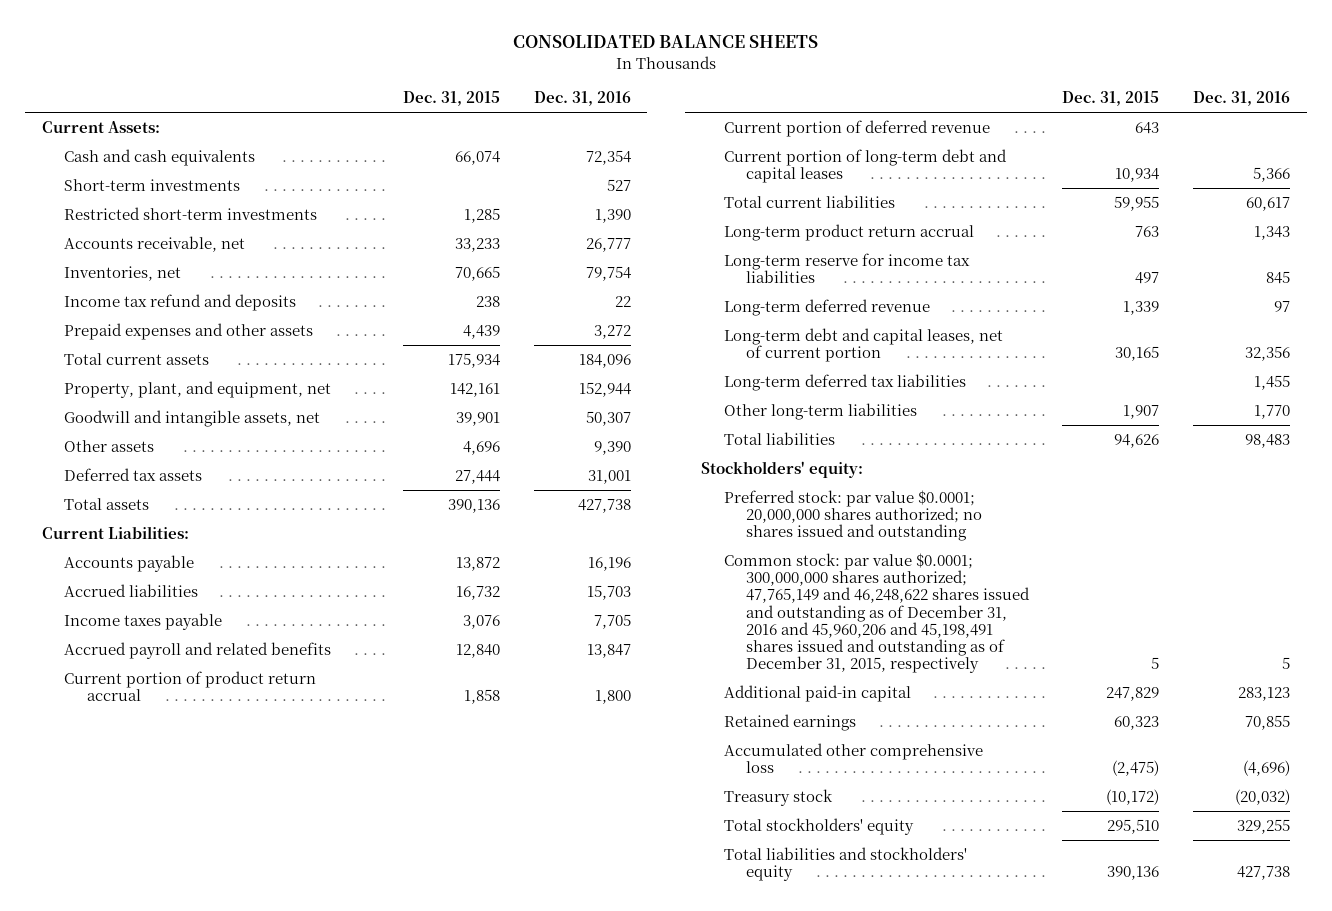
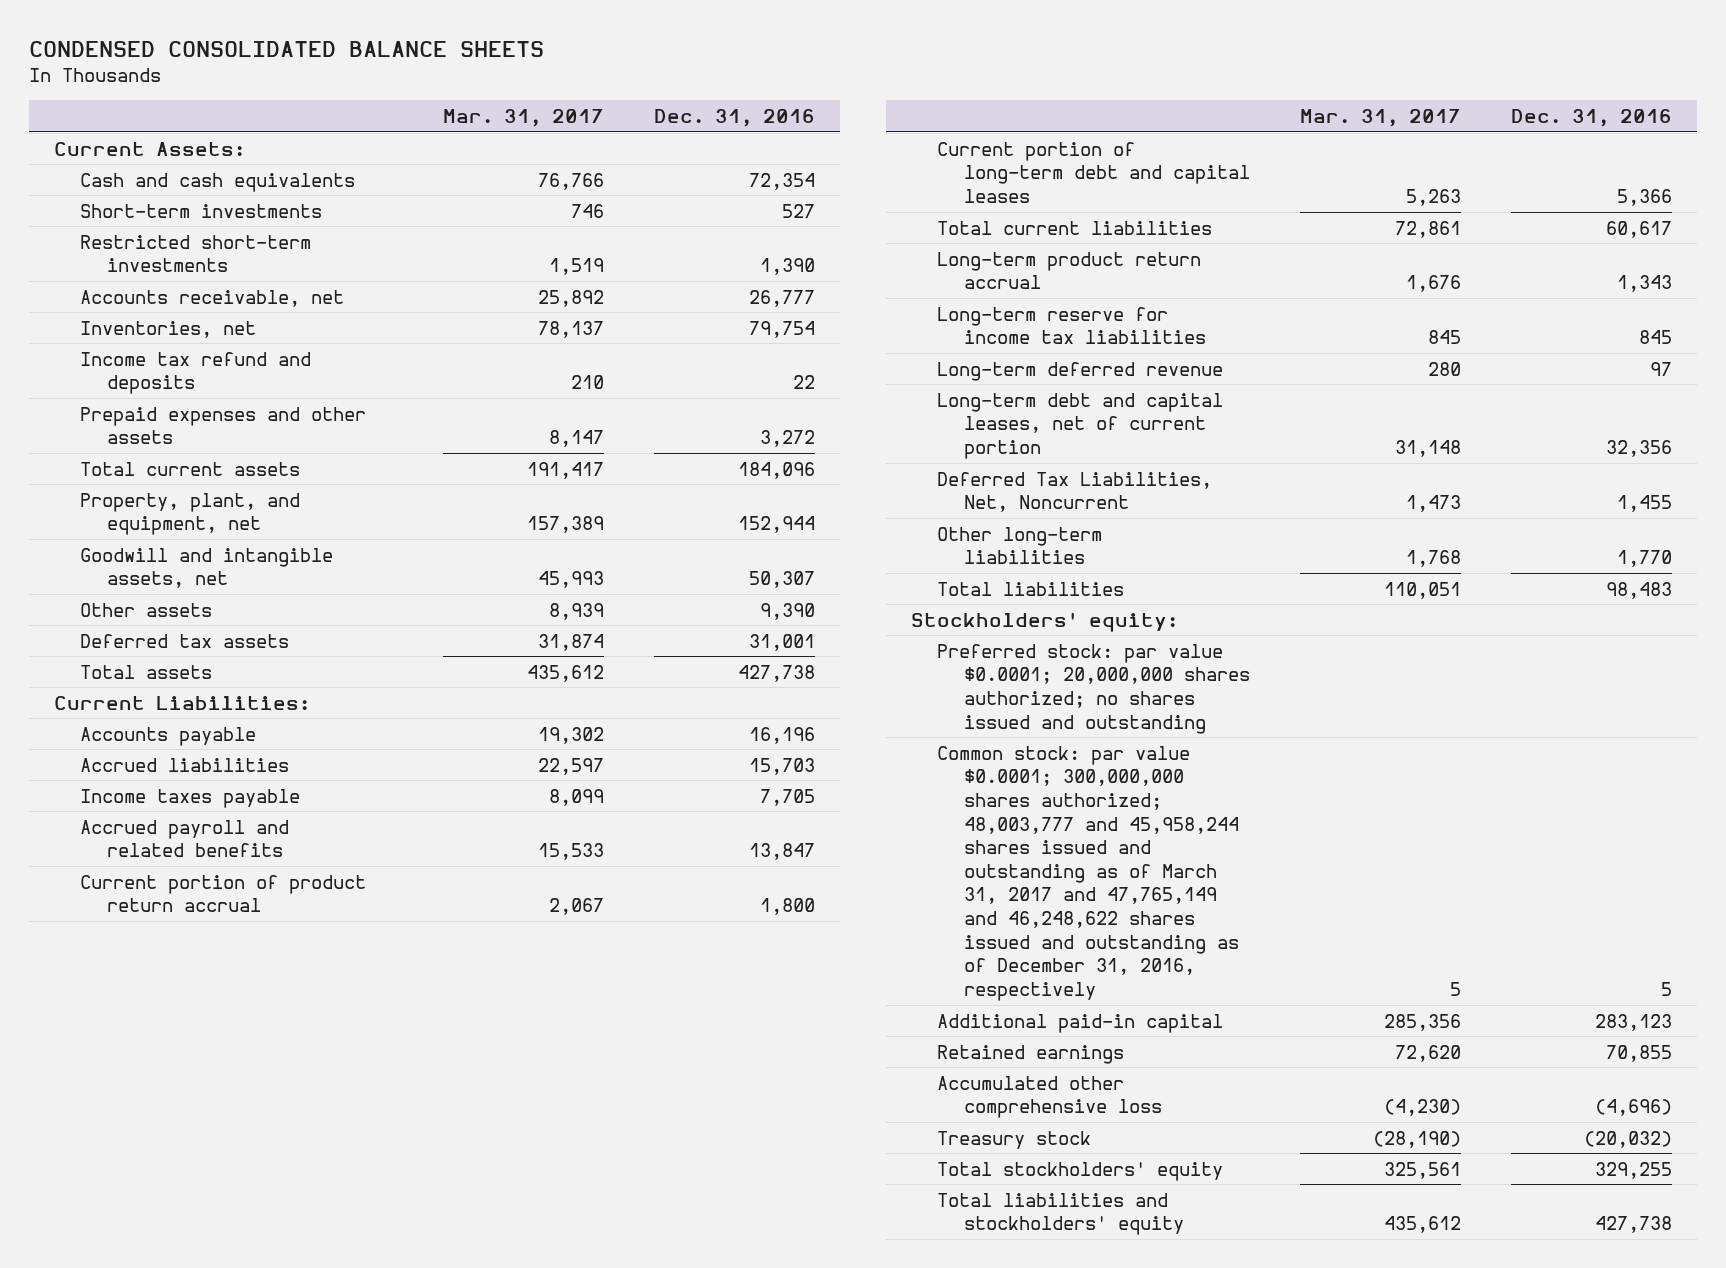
- CONSOLIDATED BALANCE SHEETS
+ CONDENSED CONSOLIDATED BALANCE SHEETS
- | Dec. 31, 2015 | Dec. 31, 2016
+ | Mar. 31, 2017 | Dec. 31, 2016
- Current portion of deferred revenue | 643 |
- Long-term deferred tax liabilities | | 1,455
+ Deferred Tax Liabilities, Net, Noncurrent | 1,473 | 1,455
- Common stock: par value $0.0001; 300,000,000 shares authorized; 47,765,149 and 46,248,622 shares issued and outstanding as of December 31, 2016 and 45,960,206 and 45,198,491 shares issued and outstanding as of December 31, 2015, respectively | 5 | 5
+ Common stock: par value $0.0001; 300,000,000 shares authorized; 48,003,777 and 45,958,244 shares issued and outstanding as of March 31, 2017 and 47,765,149 and 46,248,622 shares issued and outstanding as of December 31, 2016, respectively | 5 | 5

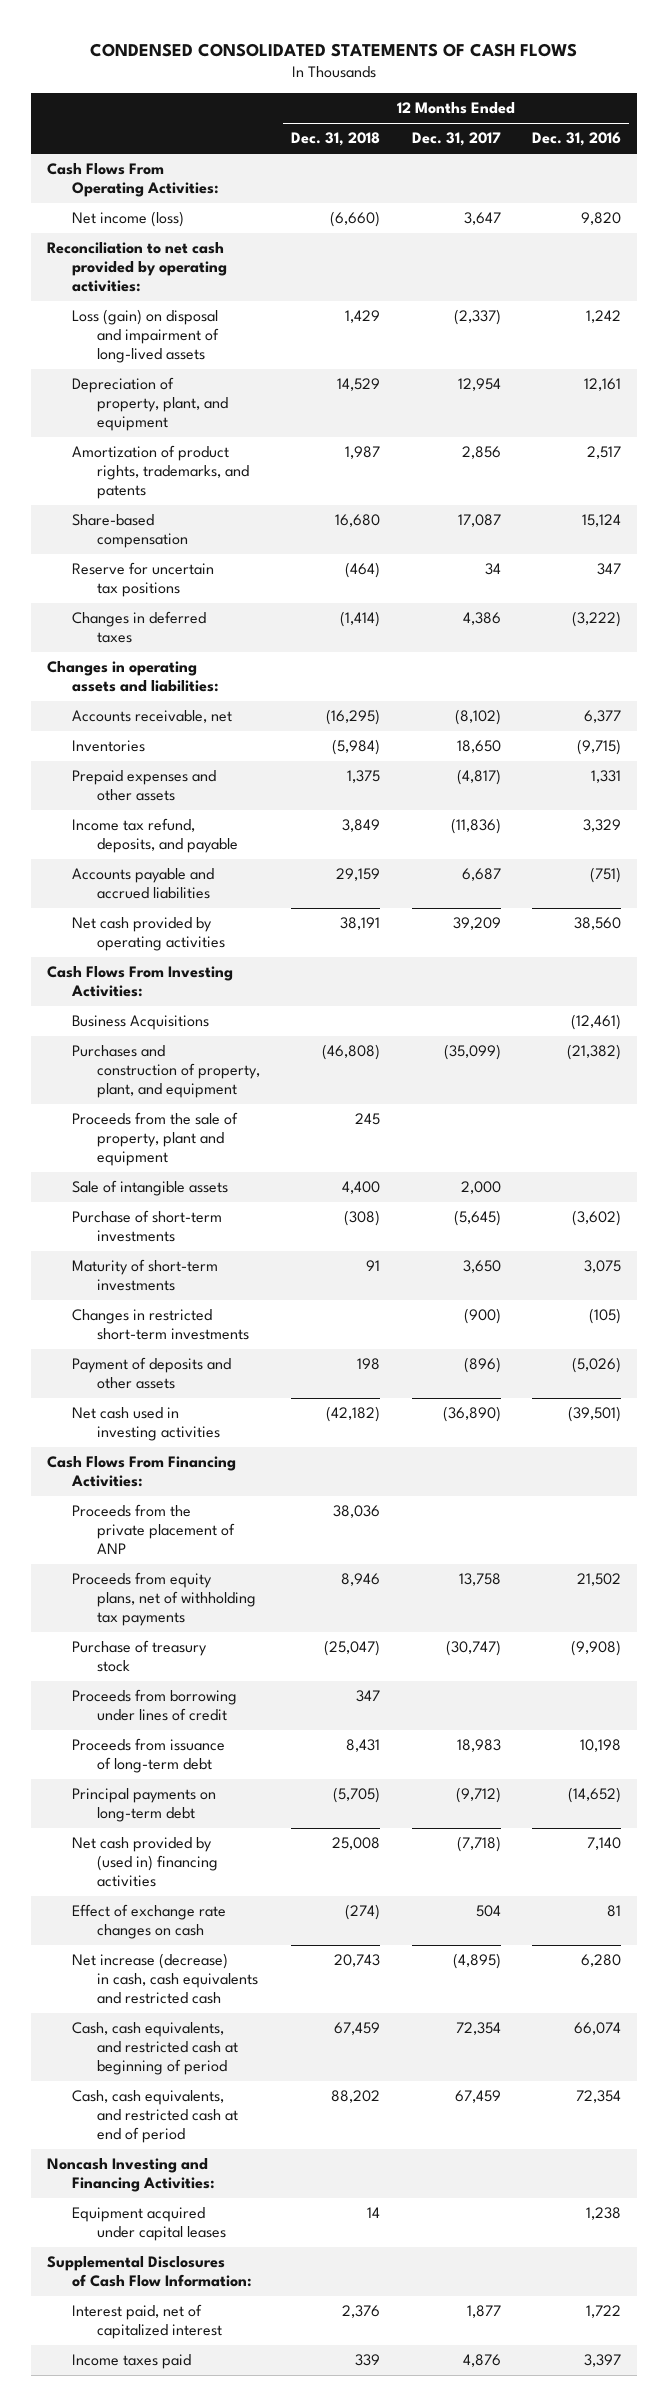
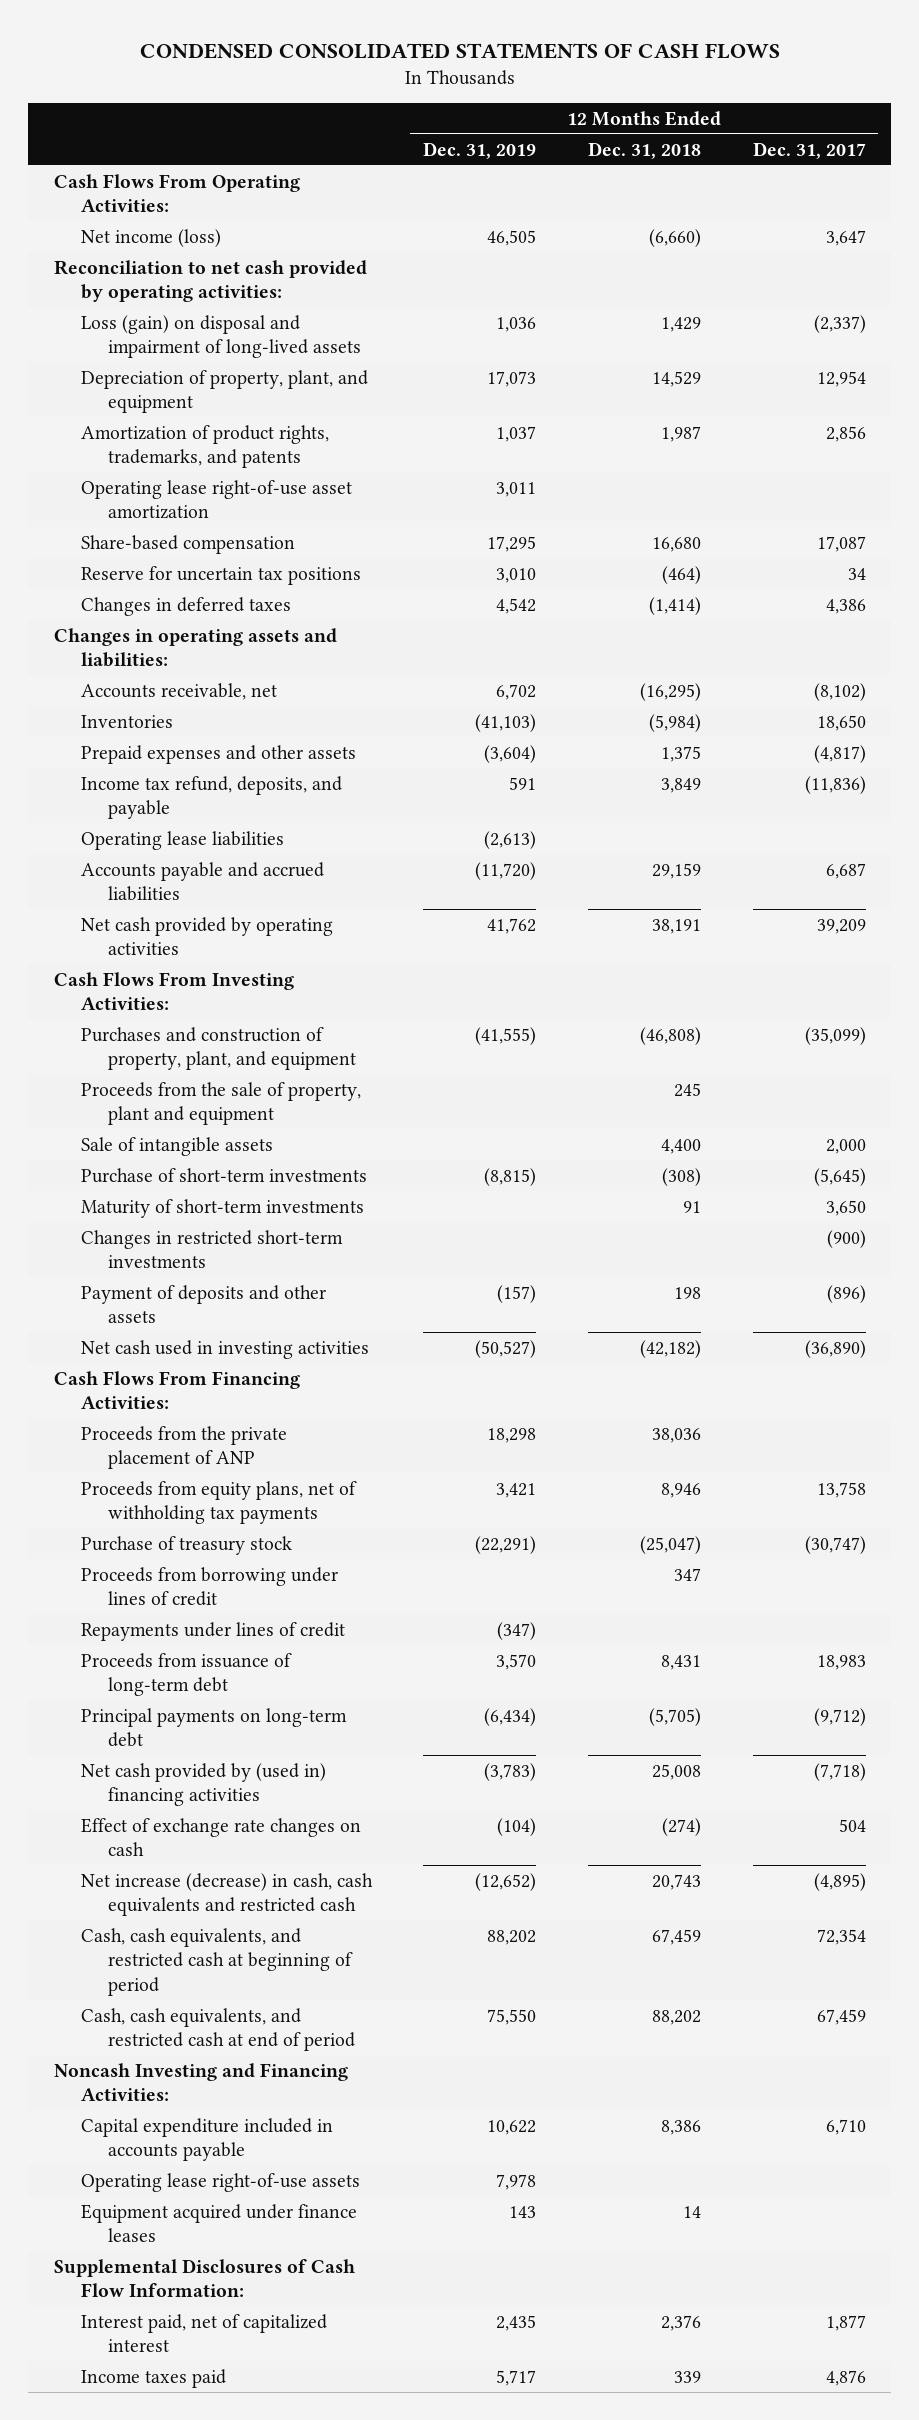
- | 12 Months Ended Dec. 31, 2018 | 12 Months Ended Dec. 31, 2017 | 12 Months Ended Dec. 31, 2016
+ | 12 Months Ended Dec. 31, 2019 | 12 Months Ended Dec. 31, 2018 | 12 Months Ended Dec. 31, 2017
+ Operating lease right-of-use asset amortization | 3,011 | |
+ Operating lease liabilities | (2,613) | |
- Business Acquisitions | | | (12,461)
+ Repayments under lines of credit | (347) | |
- Equipment acquired under capital leases | 14 | | 1,238
+ Capital expenditure included in accounts payable | 10,622 | 8,386 | 6,710
+ Operating lease right-of-use assets | 7,978 | |
+ Equipment acquired under finance leases | 143 | 14 |

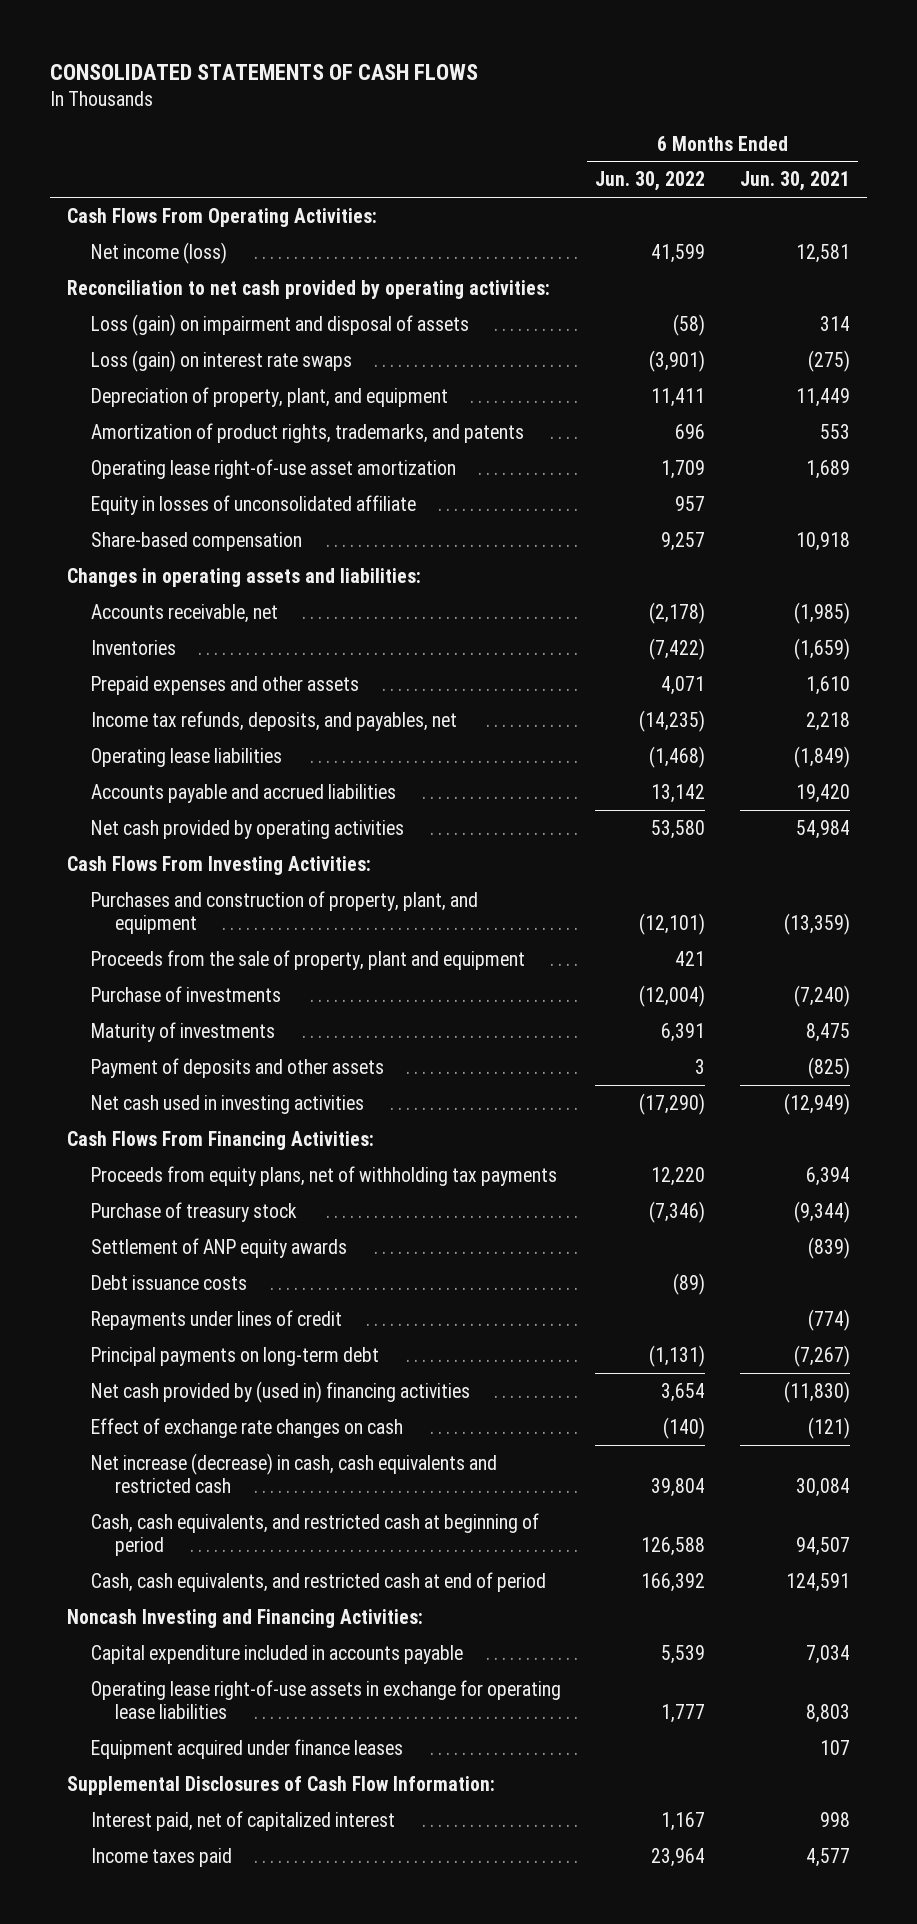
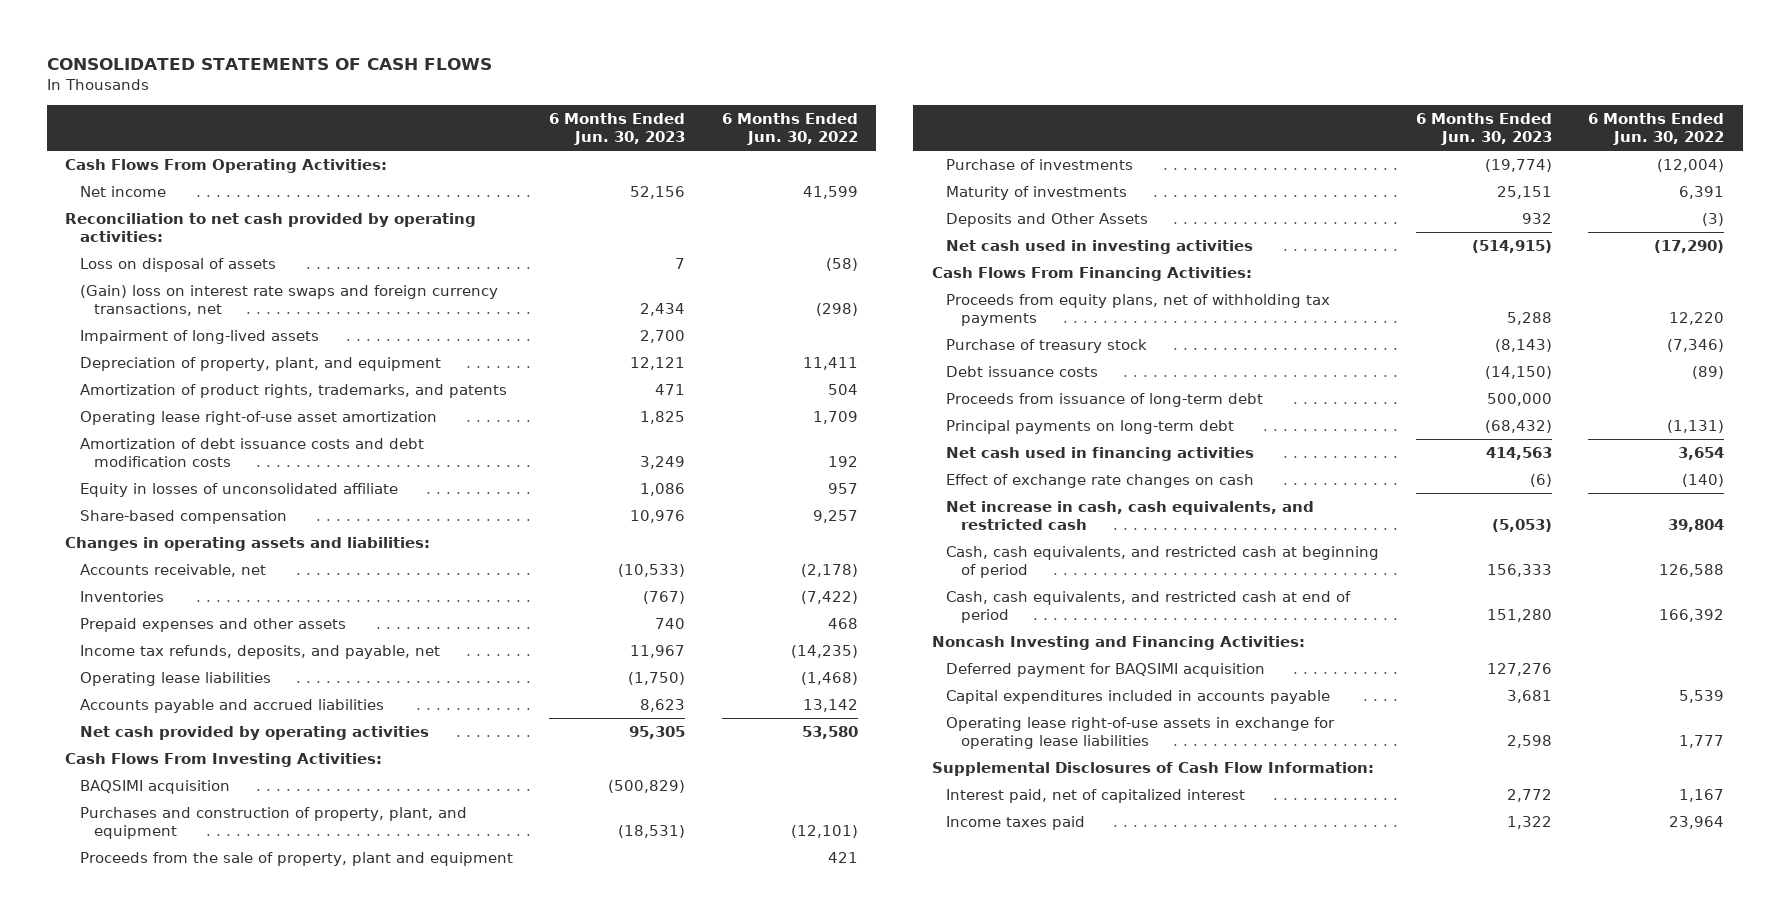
- | 6 Months Ended Jun. 30, 2022 | 6 Months Ended Jun. 30, 2021
+ | 6 Months Ended Jun. 30, 2023 | 6 Months Ended Jun. 30, 2022
- Net income (loss) | 41,599 | 12,581
+ Net income | 52,156 | 41,599
- Loss (gain) on impairment and disposal of assets | (58) | 314
- Loss (gain) on interest rate swaps | (3,901) | (275)
+ Loss on disposal of assets | 7 | (58)
+ (Gain) loss on interest rate swaps and foreign currency transactions, net | 2,434 | (298)
+ Impairment of long-lived assets | 2,700 |
- Amortization of product rights, trademarks, and patents | 696 | 553
+ Amortization of product rights, trademarks, and patents | 471 | 504
+ Amortization of debt issuance costs and debt modification costs | 3,249 | 192
- Prepaid expenses and other assets | 4,071 | 1,610
- Income tax refunds, deposits, and payables, net | (14,235) | 2,218
+ Prepaid expenses and other assets | 740 | 468
+ Income tax refunds, deposits, and payable, net | 11,967 | (14,235)
+ BAQSIMI acquisition | (500,829) |
- Payment of deposits and other assets | 3 | (825)
+ Deposits and Other Assets | 932 | (3)
- Settlement of ANP equity awards | | (839)
- Repayments under lines of credit | | (774)
+ Proceeds from issuance of long-term debt | 500,000 |
- Net cash provided by (used in) financing activities | 3,654 | (11,830)
+ Net cash used in financing activities | 414,563 | 3,654
- Net increase (decrease) in cash, cash equivalents and restricted cash | 39,804 | 30,084
+ Net increase in cash, cash equivalents, and restricted cash | (5,053) | 39,804
- Capital expenditure included in accounts payable | 5,539 | 7,034
+ Deferred payment for BAQSIMI acquisition | 127,276 |
+ Capital expenditures included in accounts payable | 3,681 | 5,539
- Equipment acquired under finance leases | | 107

